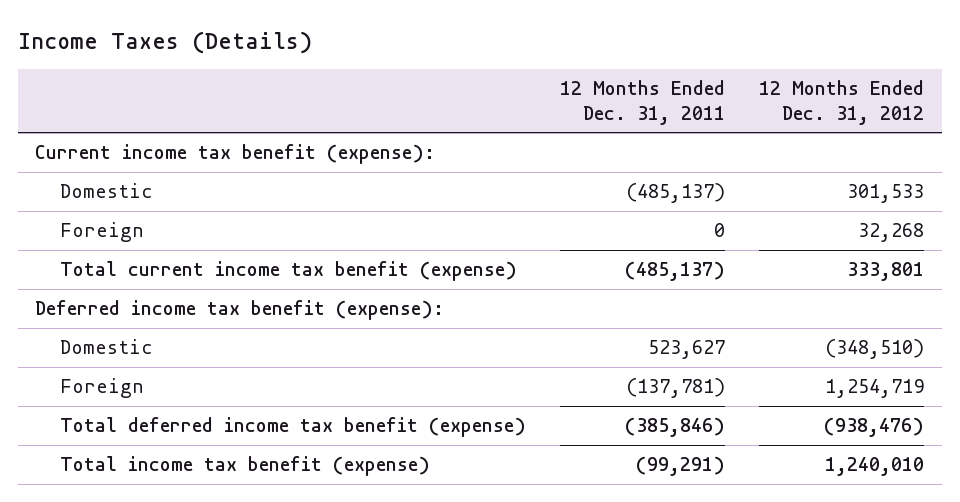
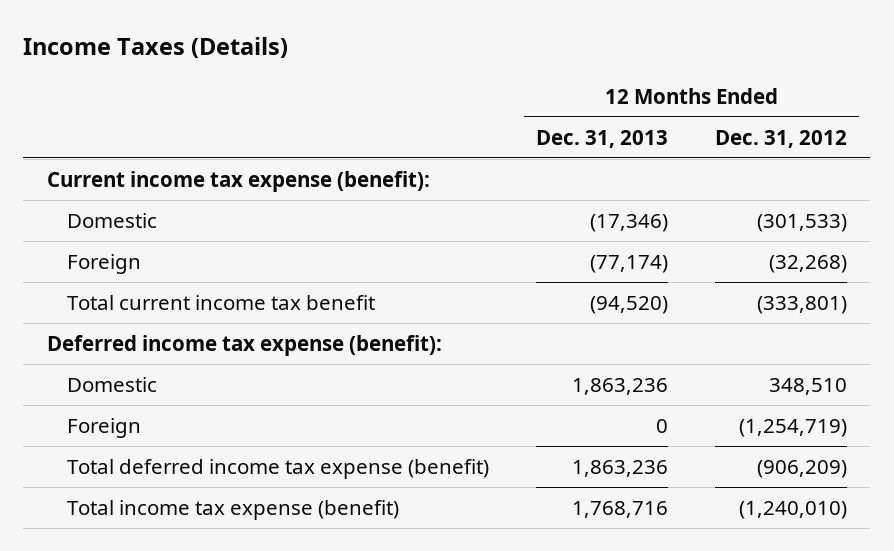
- | 12 Months Ended Dec. 31, 2011 | 12 Months Ended Dec. 31, 2012
+ | 12 Months Ended Dec. 31, 2013 | 12 Months Ended Dec. 31, 2012
- Current income tax benefit (expense):
- Domestic | (485,137) | 301,533
- Foreign | 0 | 32,268
- Total current income tax benefit (expense) | (485,137) | 333,801
- Deferred income tax benefit (expense):
- Domestic | 523,627 | (348,510)
- Foreign | (137,781) | 1,254,719
- Total deferred income tax benefit (expense) | (385,846) | (938,476)
- Total income tax benefit (expense) | (99,291) | 1,240,010
+ Current income tax expense (benefit):
+ Domestic | (17,346) | (301,533)
+ Foreign | (77,174) | (32,268)
+ Total current income tax benefit | (94,520) | (333,801)
+ Deferred income tax expense (benefit):
+ Domestic | 1,863,236 | 348,510
+ Foreign | 0 | (1,254,719)
+ Total deferred income tax expense (benefit) | 1,863,236 | (906,209)
+ Total income tax expense (benefit) | 1,768,716 | (1,240,010)

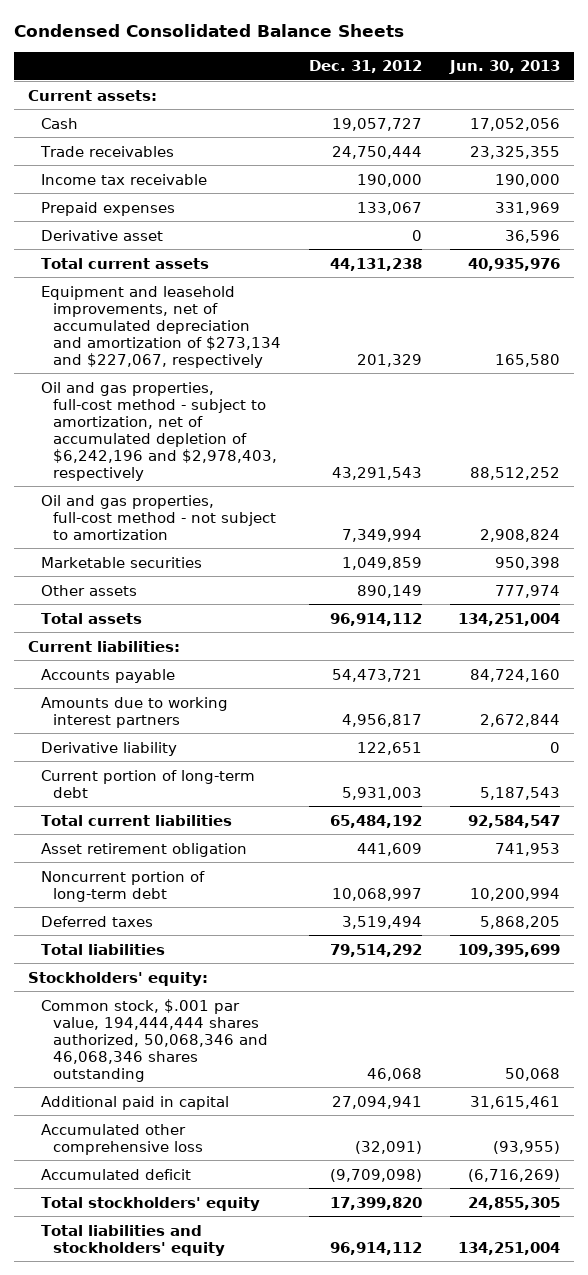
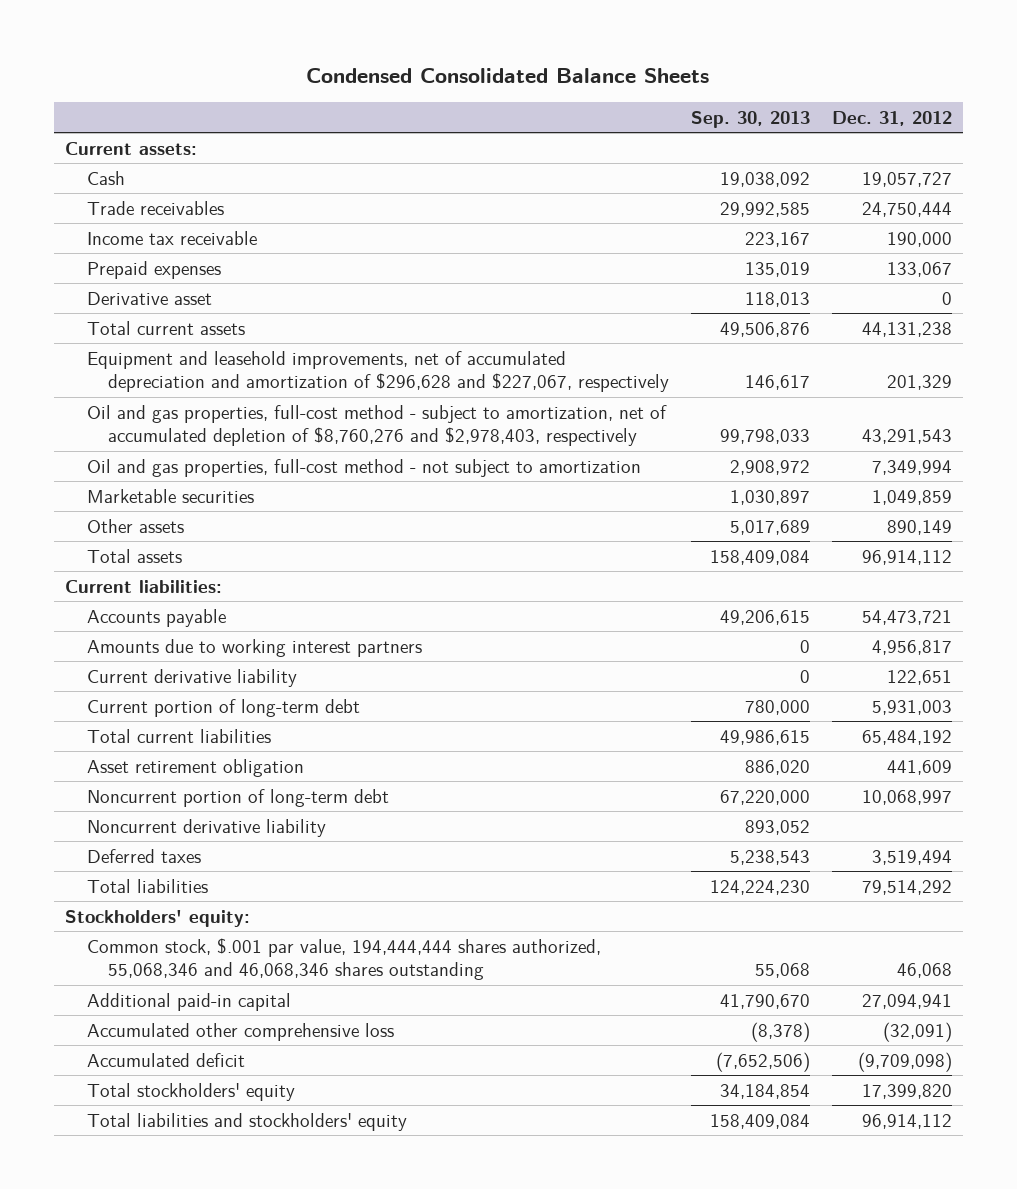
- | Dec. 31, 2012 | Jun. 30, 2013
+ | Sep. 30, 2013 | Dec. 31, 2012
- Equipment and leasehold improvements, net of accumulated depreciation and amortization of $273,134 and $227,067, respectively | 201,329 | 165,580
- Oil and gas properties, full-cost method - subject to amortization, net of accumulated depletion of $6,242,196 and $2,978,403, respectively | 43,291,543 | 88,512,252
+ Equipment and leasehold improvements, net of accumulated depreciation and amortization of $296,628 and $227,067, respectively | 146,617 | 201,329
+ Oil and gas properties, full-cost method - subject to amortization, net of accumulated depletion of $8,760,276 and $2,978,403, respectively | 99,798,033 | 43,291,543
- Derivative liability | 122,651 | 0
+ Current derivative liability | 0 | 122,651
+ Noncurrent derivative liability | 893,052 |
- Common stock, $.001 par value, 194,444,444 shares authorized, 50,068,346 and 46,068,346 shares outstanding | 46,068 | 50,068
- Additional paid in capital | 27,094,941 | 31,615,461
+ Common stock, $.001 par value, 194,444,444 shares authorized, 55,068,346 and 46,068,346 shares outstanding | 55,068 | 46,068
+ Additional paid-in capital | 41,790,670 | 27,094,941

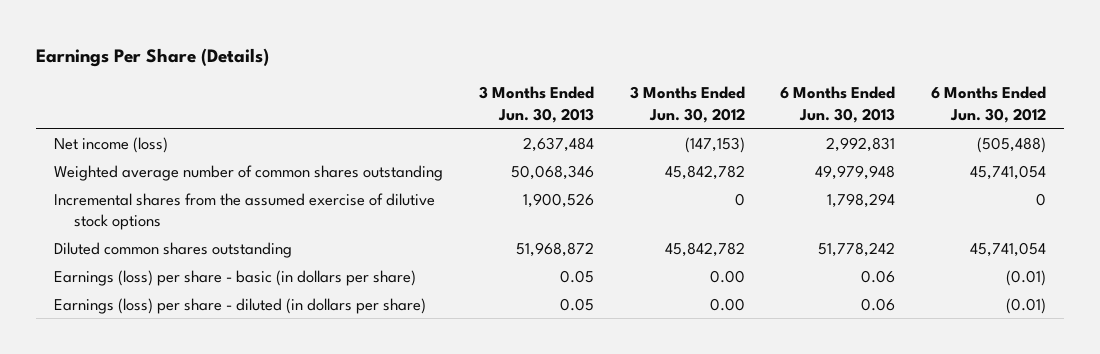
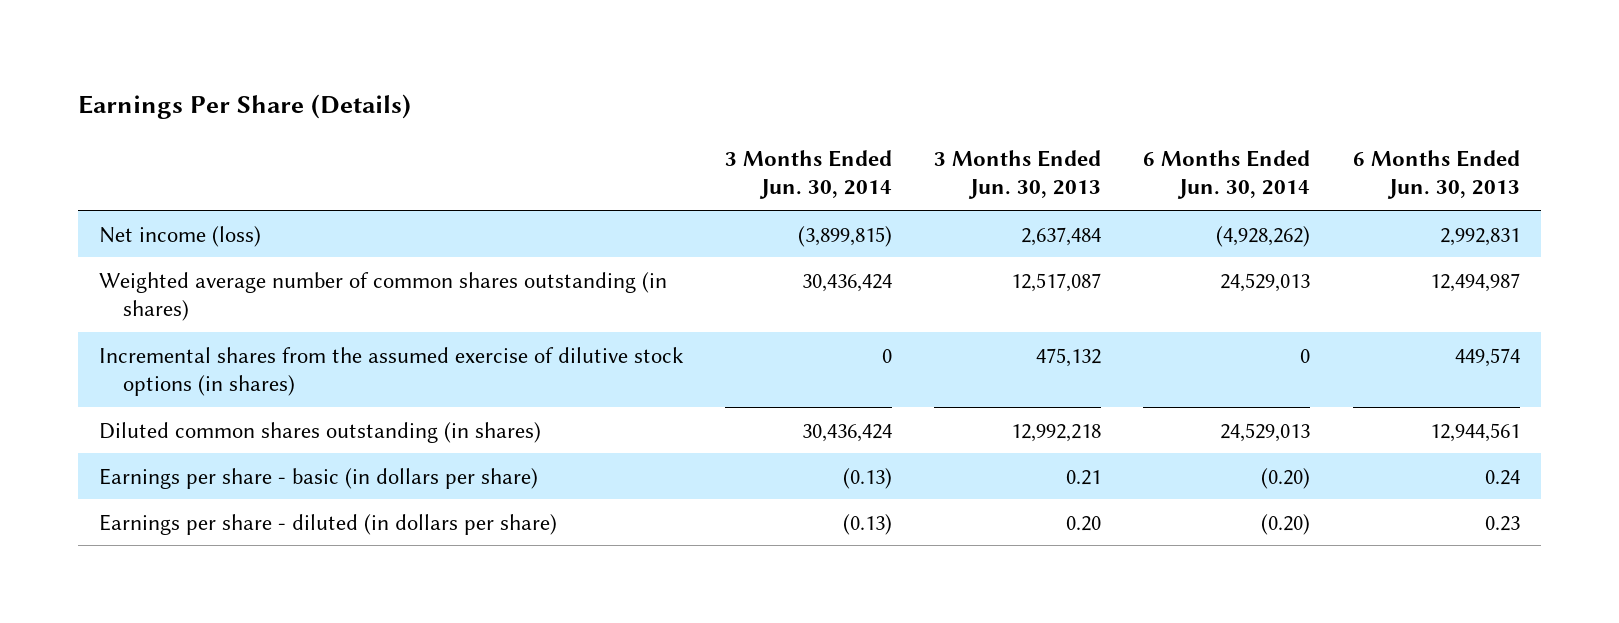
- | 3 Months Ended Jun. 30, 2013 | 3 Months Ended Jun. 30, 2012 | 6 Months Ended Jun. 30, 2013 | 6 Months Ended Jun. 30, 2012
+ | 3 Months Ended Jun. 30, 2014 | 3 Months Ended Jun. 30, 2013 | 6 Months Ended Jun. 30, 2014 | 6 Months Ended Jun. 30, 2013
- Weighted average number of common shares outstanding | 50,068,346 | 45,842,782 | 49,979,948 | 45,741,054
- Incremental shares from the assumed exercise of dilutive stock options | 1,900,526 | 0 | 1,798,294 | 0
- Diluted common shares outstanding | 51,968,872 | 45,842,782 | 51,778,242 | 45,741,054
- Earnings (loss) per share - basic (in dollars per share) | 0.05 | 0.00 | 0.06 | (0.01)
- Earnings (loss) per share - diluted (in dollars per share) | 0.05 | 0.00 | 0.06 | (0.01)
+ Weighted average number of common shares outstanding (in shares) | 30,436,424 | 12,517,087 | 24,529,013 | 12,494,987
+ Incremental shares from the assumed exercise of dilutive stock options (in shares) | 0 | 475,132 | 0 | 449,574
+ Diluted common shares outstanding (in shares) | 30,436,424 | 12,992,218 | 24,529,013 | 12,944,561
+ Earnings per share - basic (in dollars per share) | (0.13) | 0.21 | (0.20) | 0.24
+ Earnings per share - diluted (in dollars per share) | (0.13) | 0.20 | (0.20) | 0.23

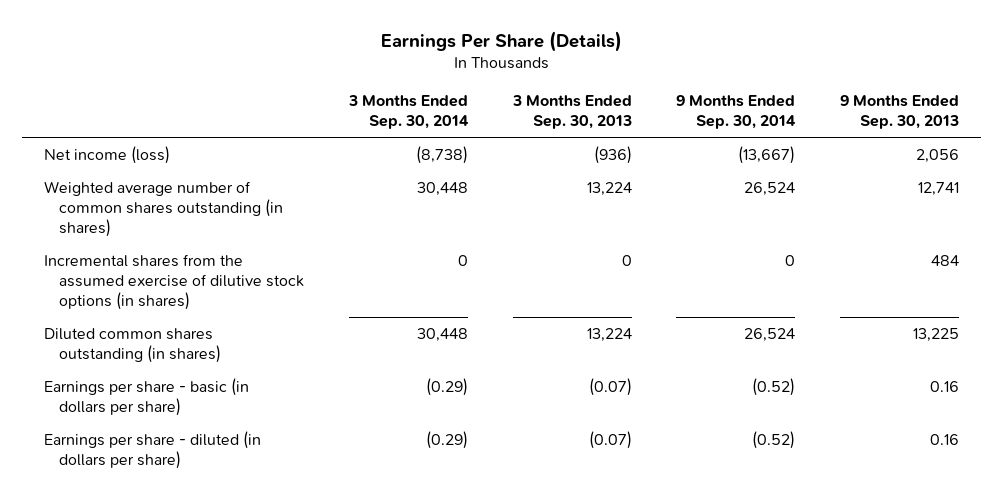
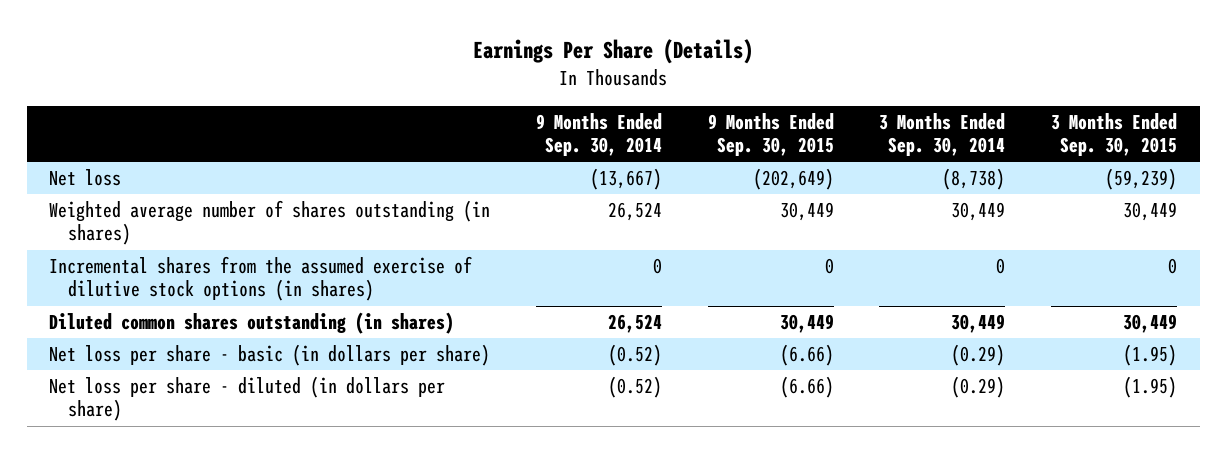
- | 3 Months Ended Sep. 30, 2014 | 3 Months Ended Sep. 30, 2013 | 9 Months Ended Sep. 30, 2014 | 9 Months Ended Sep. 30, 2013
+ | 9 Months Ended Sep. 30, 2014 | 9 Months Ended Sep. 30, 2015 | 3 Months Ended Sep. 30, 2014 | 3 Months Ended Sep. 30, 2015
- Net income (loss) | (8,738) | (936) | (13,667) | 2,056
- Weighted average number of common shares outstanding (in shares) | 30,448 | 13,224 | 26,524 | 12,741
+ Net loss | (13,667) | (202,649) | (8,738) | (59,239)
+ Weighted average number of shares outstanding (in shares) | 26,524 | 30,449 | 30,449 | 30,449
- Diluted common shares outstanding (in shares) | 30,448 | 13,224 | 26,524 | 13,225
- Earnings per share - basic (in dollars per share) | (0.29) | (0.07) | (0.52) | 0.16
- Earnings per share - diluted (in dollars per share) | (0.29) | (0.07) | (0.52) | 0.16
+ Diluted common shares outstanding (in shares) | 26,524 | 30,449 | 30,449 | 30,449
+ Net loss per share - basic (in dollars per share) | (0.52) | (6.66) | (0.29) | (1.95)
+ Net loss per share - diluted (in dollars per share) | (0.52) | (6.66) | (0.29) | (1.95)

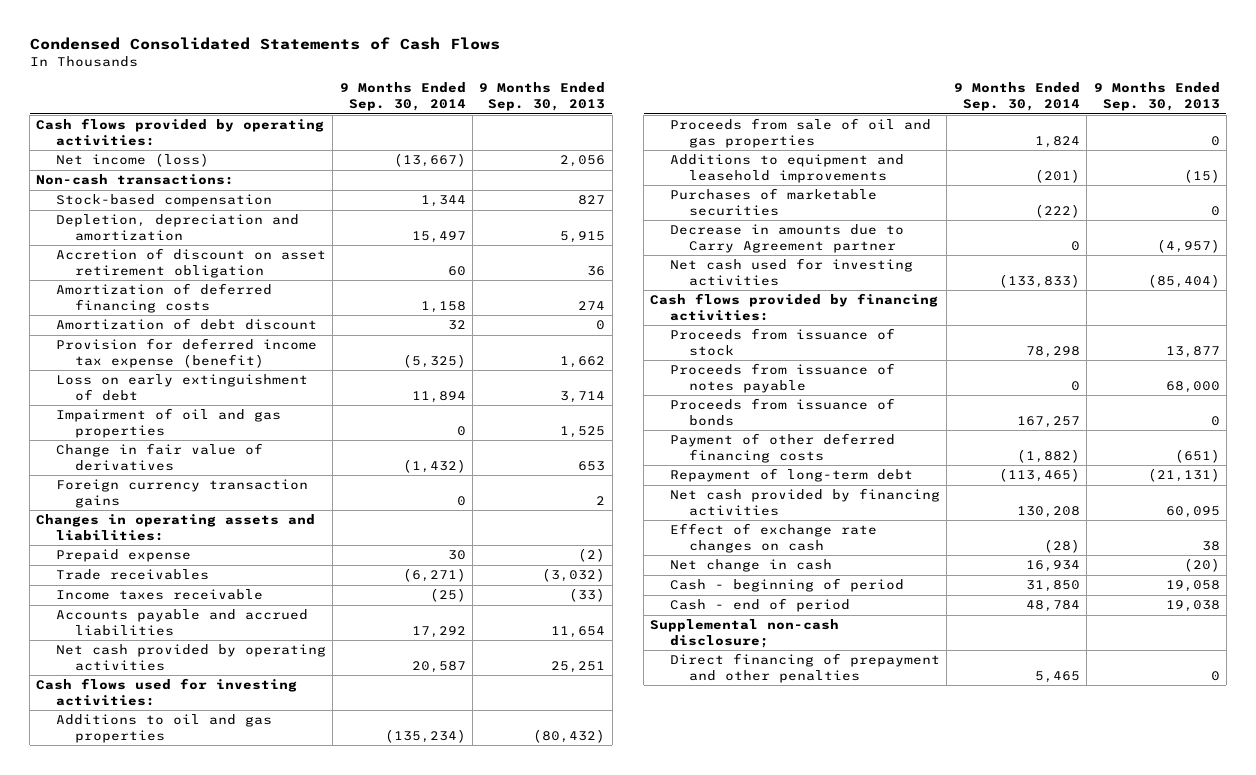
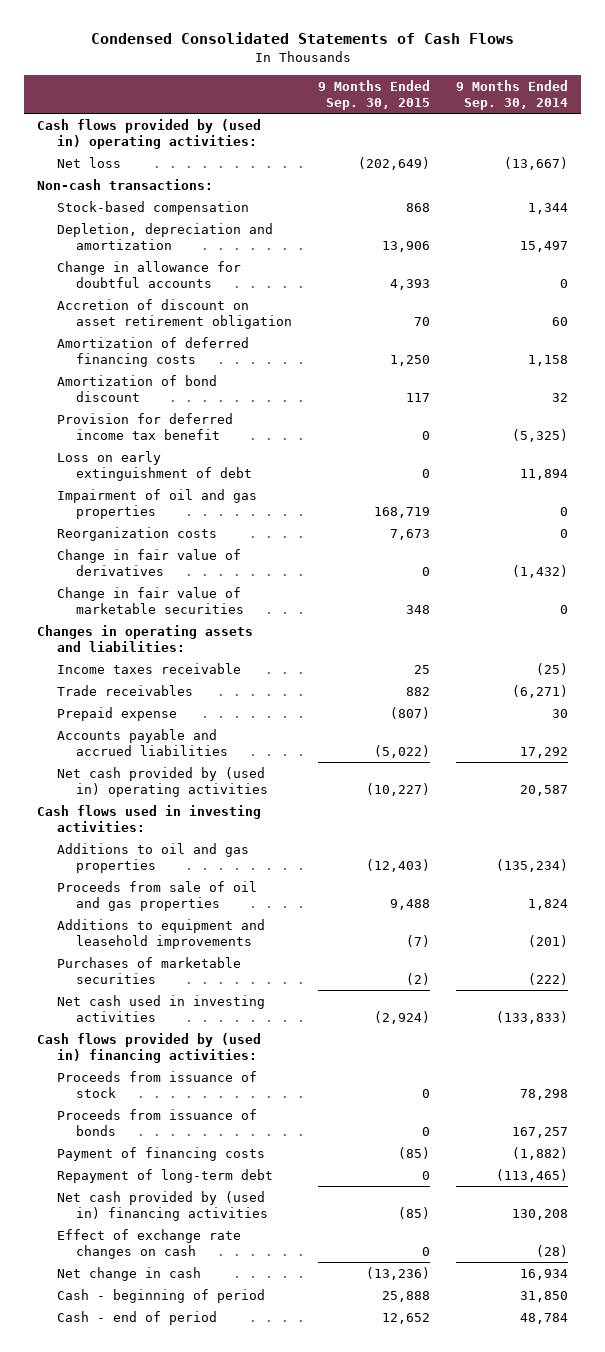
- | 9 Months Ended Sep. 30, 2014 | 9 Months Ended Sep. 30, 2013
+ | 9 Months Ended Sep. 30, 2015 | 9 Months Ended Sep. 30, 2014
- Cash flows provided by operating activities:
- Net income (loss) | (13,667) | 2,056
+ Cash flows provided by (used in) operating activities:
+ Net loss | (202,649) | (13,667)
+ Change in allowance for doubtful accounts | 4,393 | 0
- Amortization of debt discount | 32 | 0
- Provision for deferred income tax expense (benefit) | (5,325) | 1,662
+ Amortization of bond discount | 117 | 32
+ Provision for deferred income tax benefit | 0 | (5,325)
+ Reorganization costs | 7,673 | 0
- Foreign currency transaction gains | 0 | 2
+ Change in fair value of marketable securities | 348 | 0
moved down: Trade receivables | 882 | (6,271)
moved down: Prepaid expense | (807) | 30
- Net cash provided by operating activities | 20,587 | 25,251
- Cash flows used for investing activities:
+ Net cash provided by (used in) operating activities | (10,227) | 20,587
+ Cash flows used in investing activities:
- Decrease in amounts due to Carry Agreement partner | 0 | (4,957)
- Net cash used for investing activities | (133,833) | (85,404)
- Cash flows provided by financing activities:
+ Net cash used in investing activities | (2,924) | (133,833)
+ Cash flows provided by (used in) financing activities:
- Proceeds from issuance of notes payable | 0 | 68,000
- Payment of other deferred financing costs | (1,882) | (651)
+ Payment of financing costs | (85) | (1,882)
- Net cash provided by financing activities | 130,208 | 60,095
+ Net cash provided by (used in) financing activities | (85) | 130,208
- Supplemental non-cash disclosure;
- Direct financing of prepayment and other penalties | 5,465 | 0

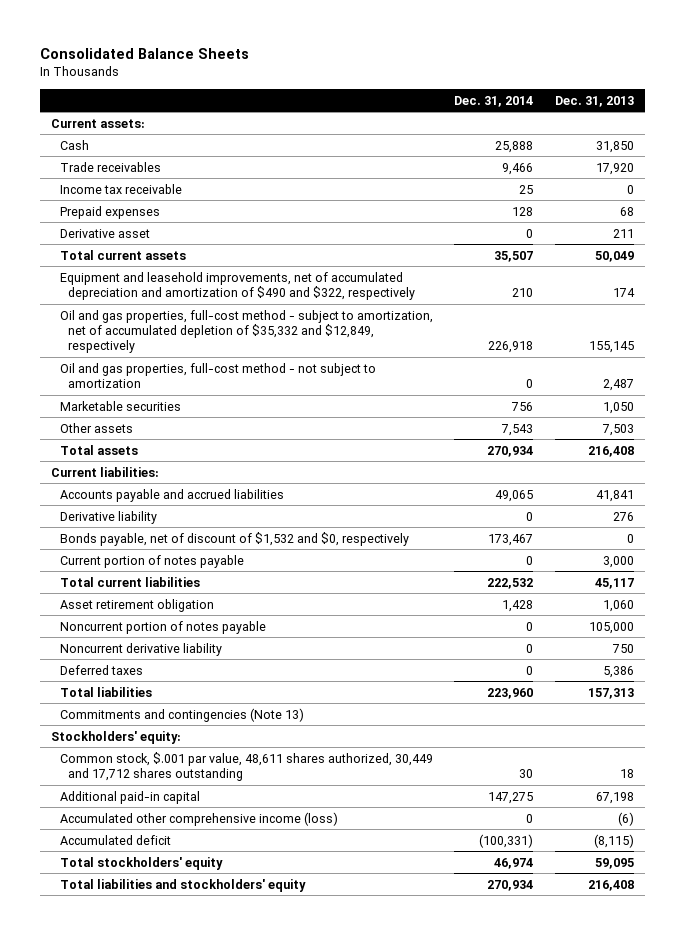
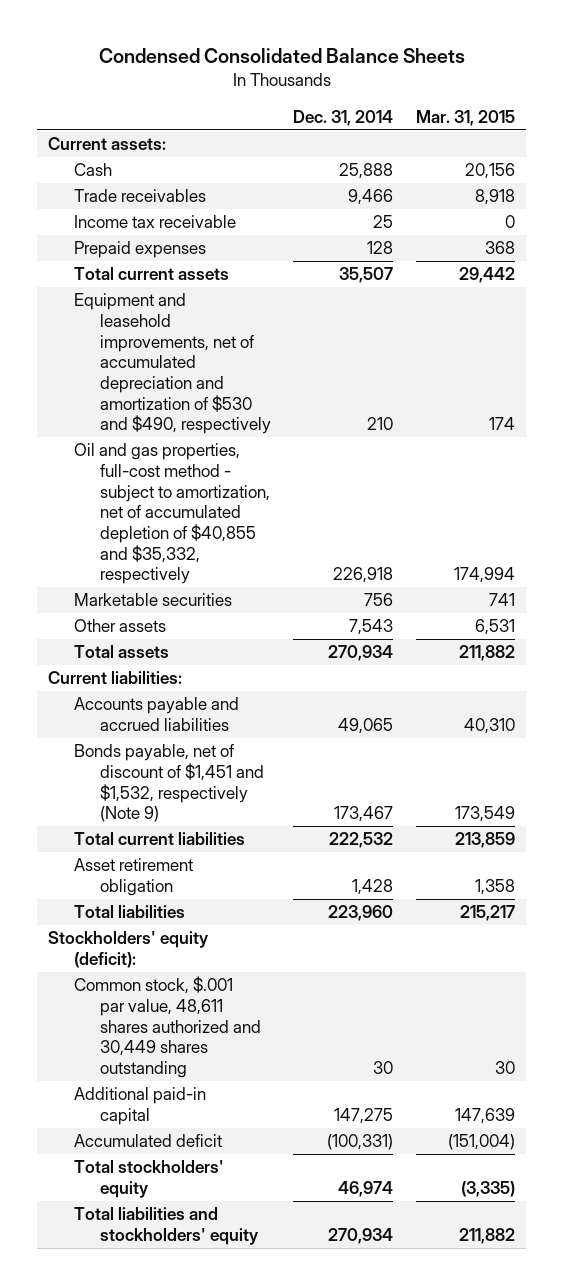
- Consolidated Balance Sheets
+ Condensed Consolidated Balance Sheets
- | Dec. 31, 2014 | Dec. 31, 2013
+ | Dec. 31, 2014 | Mar. 31, 2015
- Derivative asset | 0 | 211
- Equipment and leasehold improvements, net of accumulated depreciation and amortization of $490 and $322, respectively | 210 | 174
- Oil and gas properties, full-cost method - subject to amortization, net of accumulated depletion of $35,332 and $12,849, respectively | 226,918 | 155,145
- Oil and gas properties, full-cost method - not subject to amortization | 0 | 2,487
+ Equipment and leasehold improvements, net of accumulated depreciation and amortization of $530 and $490, respectively | 210 | 174
+ Oil and gas properties, full-cost method - subject to amortization, net of accumulated depletion of $40,855 and $35,332, respectively | 226,918 | 174,994
- Derivative liability | 0 | 276
- Bonds payable, net of discount of $1,532 and $0, respectively | 173,467 | 0
- Current portion of notes payable | 0 | 3,000
+ Bonds payable, net of discount of $1,451 and $1,532, respectively (Note 9) | 173,467 | 173,549
- Noncurrent portion of notes payable | 0 | 105,000
- Noncurrent derivative liability | 0 | 750
- Deferred taxes | 0 | 5,386
- Commitments and contingencies (Note 13)
- Stockholders' equity:
- Common stock, $.001 par value, 48,611 shares authorized, 30,449 and 17,712 shares outstanding | 30 | 18
+ Stockholders' equity (deficit):
+ Common stock, $.001 par value, 48,611 shares authorized and 30,449 shares outstanding | 30 | 30
- Accumulated other comprehensive income (loss) | 0 | (6)

